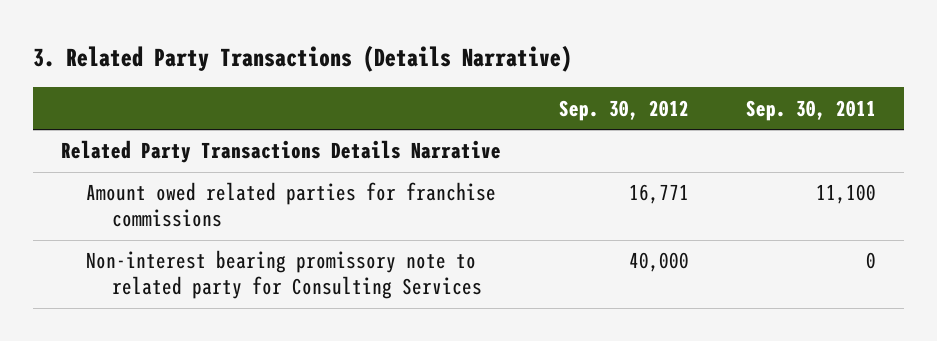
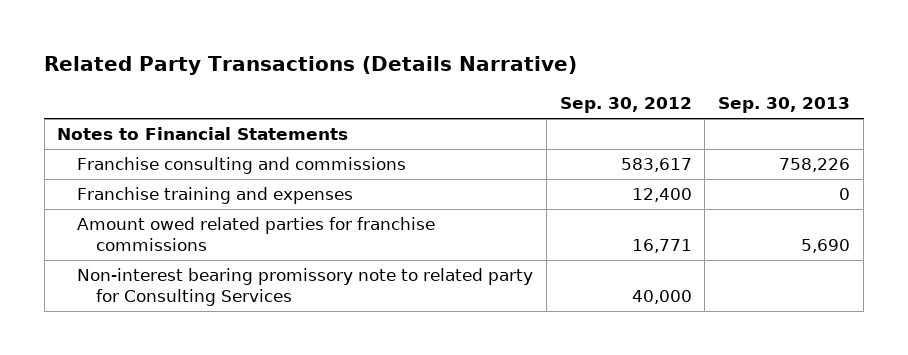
- 3. Related Party Transactions (Details Narrative)
+ Related Party Transactions (Details Narrative)
- | Sep. 30, 2012 | Sep. 30, 2011
+ | Sep. 30, 2012 | Sep. 30, 2013
- Related Party Transactions Details Narrative
+ Notes to Financial Statements
+ Franchise consulting and commissions | 583,617 | 758,226
+ Franchise training and expenses | 12,400 | 0

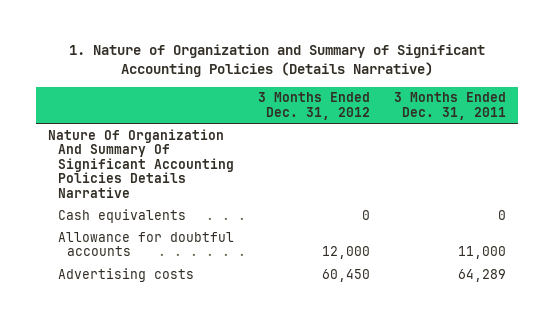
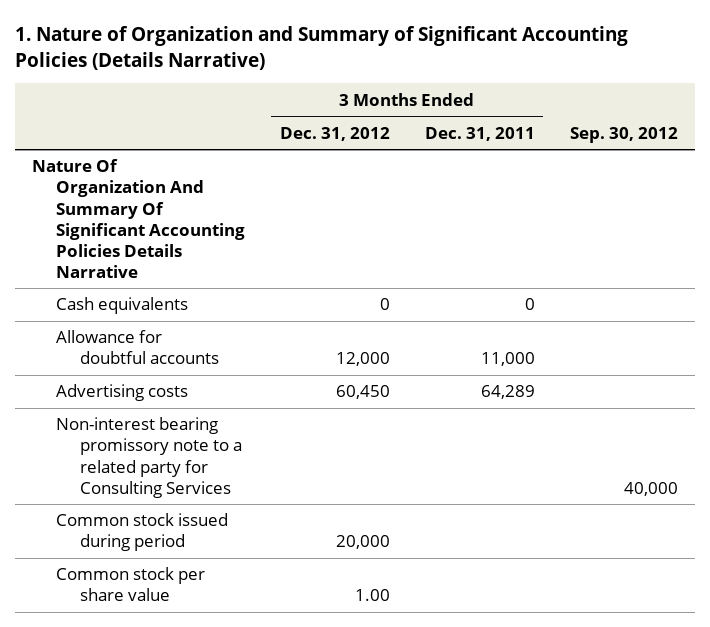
- | 3 Months Ended Dec. 31, 2012 | 3 Months Ended Dec. 31, 2011
+ | 3 Months Ended Dec. 31, 2012 | 3 Months Ended Dec. 31, 2011 | Sep. 30, 2012
+ Non-interest bearing promissory note to a related party for Consulting Services | | | 40,000
+ Common stock issued during period | 20,000 | |
+ Common stock per share value | 1.00 | |

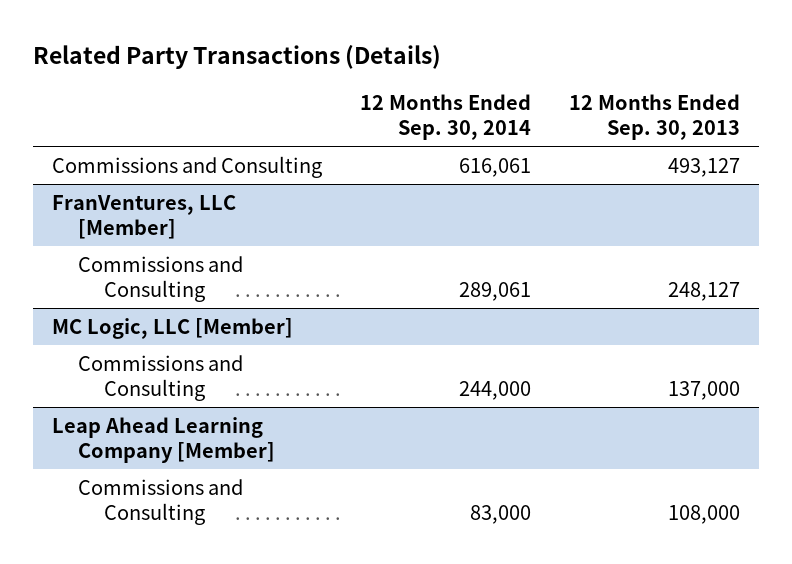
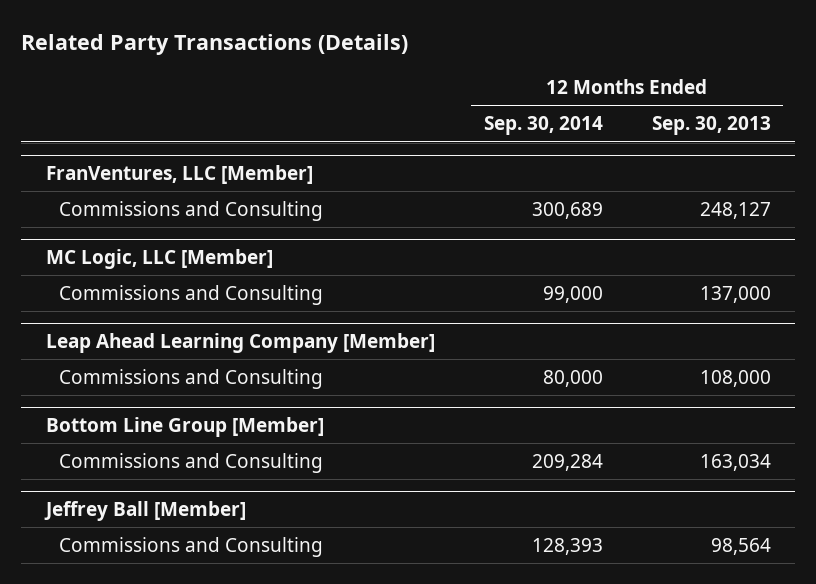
- Commissions and Consulting | 616,061 | 493,127
@ FranVentures, LLC [Member]
- Commissions and Consulting | 289,061 | 248,127
+ Commissions and Consulting | 300,689 | 248,127
@ MC Logic, LLC [Member]
- Commissions and Consulting | 244,000 | 137,000
+ Commissions and Consulting | 99,000 | 137,000
@ Leap Ahead Learning Company [Member]
- Commissions and Consulting | 83,000 | 108,000
+ Commissions and Consulting | 80,000 | 108,000
+ Bottom Line Group [Member]
+ Commissions and Consulting | 209,284 | 163,034
+ Jeffrey Ball [Member]
+ Commissions and Consulting | 128,393 | 98,564

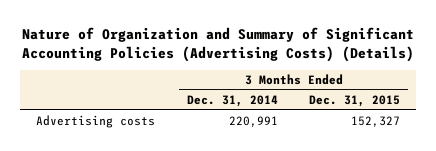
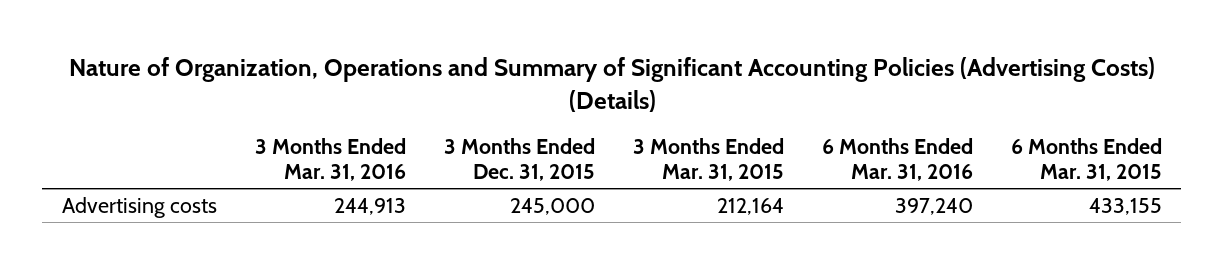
- Nature of Organization and Summary of Significant Accounting Policies (Advertising Costs) (Details)
+ Nature of Organization, Operations and Summary of Significant Accounting Policies (Advertising Costs) (Details)
- | 3 Months Ended Dec. 31, 2014 | 3 Months Ended Dec. 31, 2015
+ | 3 Months Ended Mar. 31, 2016 | 3 Months Ended Dec. 31, 2015 | 3 Months Ended Mar. 31, 2015 | 6 Months Ended Mar. 31, 2016 | 6 Months Ended Mar. 31, 2015
- Advertising costs | 220,991 | 152,327
+ Advertising costs | 244,913 | 245,000 | 212,164 | 397,240 | 433,155

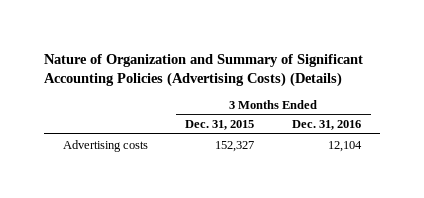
- Nature of Organization, Operations and Summary of Significant Accounting Policies (Advertising Costs) (Details)
+ Nature of Organization and Summary of Significant Accounting Policies (Advertising Costs) (Details)
- | 3 Months Ended Mar. 31, 2016 | 3 Months Ended Dec. 31, 2015 | 3 Months Ended Mar. 31, 2015 | 6 Months Ended Mar. 31, 2016 | 6 Months Ended Mar. 31, 2015
+ | 3 Months Ended Dec. 31, 2015 | 3 Months Ended Dec. 31, 2016
- Advertising costs | 244,913 | 245,000 | 212,164 | 397,240 | 433,155
+ Advertising costs | 152,327 | 12,104

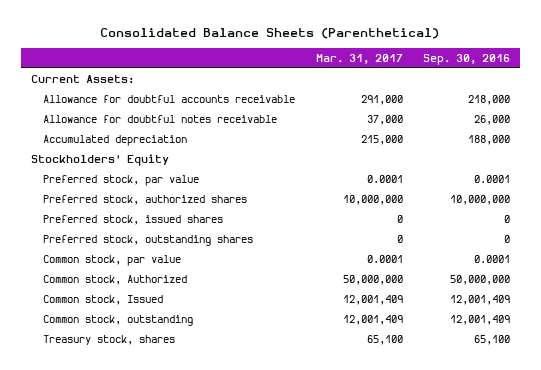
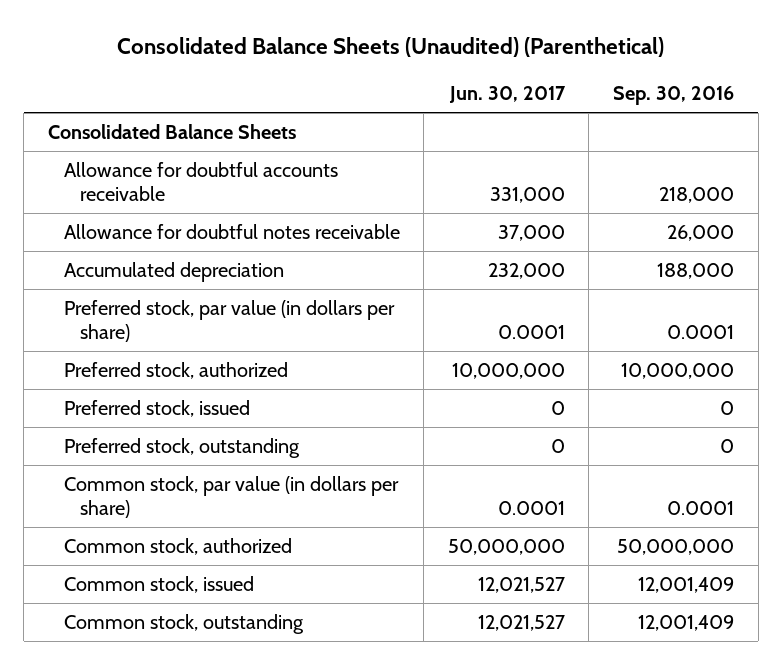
- Consolidated Balance Sheets (Parenthetical)
+ Consolidated Balance Sheets (Unaudited) (Parenthetical)
- | Mar. 31, 2017 | Sep. 30, 2016
+ | Jun. 30, 2017 | Sep. 30, 2016
- Current Assets:
+ Consolidated Balance Sheets
- Stockholders' Equity
- Preferred stock, par value | 0.0001 | 0.0001
- Preferred stock, authorized shares | 10,000,000 | 10,000,000
- Preferred stock, issued shares | 0 | 0
- Preferred stock, outstanding shares | 0 | 0
- Common stock, par value | 0.0001 | 0.0001
- Common stock, Authorized | 50,000,000 | 50,000,000
- Common stock, Issued | 12,001,409 | 12,001,409
+ Preferred stock, par value (in dollars per share) | 0.0001 | 0.0001
+ Preferred stock, authorized | 10,000,000 | 10,000,000
+ Preferred stock, issued | 0 | 0
+ Preferred stock, outstanding | 0 | 0
+ Common stock, par value (in dollars per share) | 0.0001 | 0.0001
+ Common stock, authorized | 50,000,000 | 50,000,000
+ Common stock, issued | 12,021,527 | 12,001,409
- Treasury stock, shares | 65,100 | 65,100

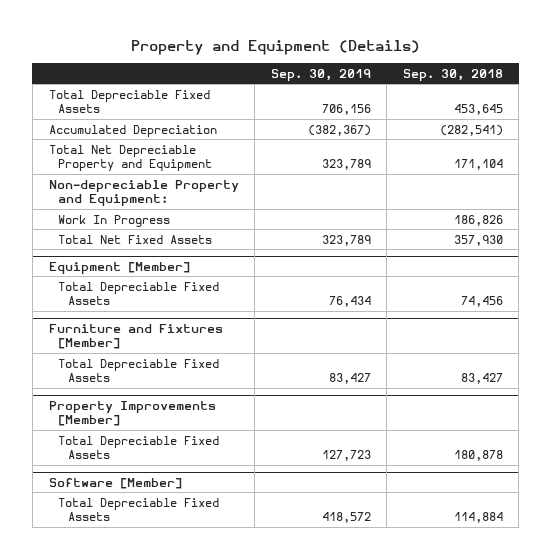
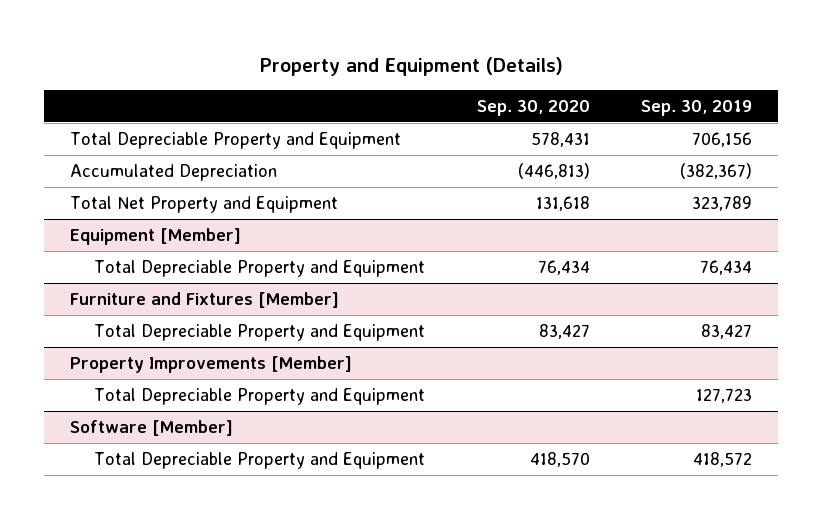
- | Sep. 30, 2019 | Sep. 30, 2018
+ | Sep. 30, 2020 | Sep. 30, 2019
- Total Depreciable Fixed Assets | 706,156 | 453,645
+ Total Depreciable Property and Equipment | 578,431 | 706,156
- Total Net Depreciable Property and Equipment | 323,789 | 171,104
- Non-depreciable Property and Equipment:
- Work In Progress | | 186,826
- Total Net Fixed Assets | 323,789 | 357,930
+ Total Net Property and Equipment | 131,618 | 323,789
@ Equipment [Member]
- Total Depreciable Fixed Assets | 76,434 | 74,456
+ Total Depreciable Property and Equipment | 76,434 | 76,434
@ Furniture and Fixtures [Member]
- Total Depreciable Fixed Assets | 83,427 | 83,427
+ Total Depreciable Property and Equipment | 83,427 | 83,427
@ Property Improvements [Member]
- Total Depreciable Fixed Assets | 127,723 | 180,878
+ Total Depreciable Property and Equipment | | 127,723
@ Software [Member]
- Total Depreciable Fixed Assets | 418,572 | 114,884
+ Total Depreciable Property and Equipment | 418,570 | 418,572

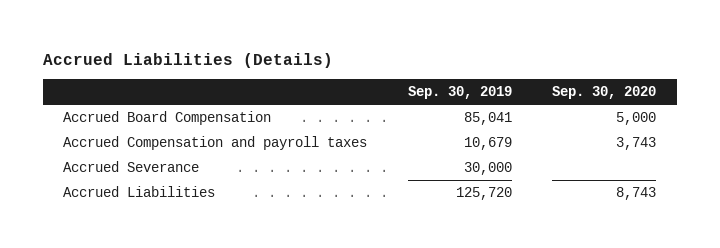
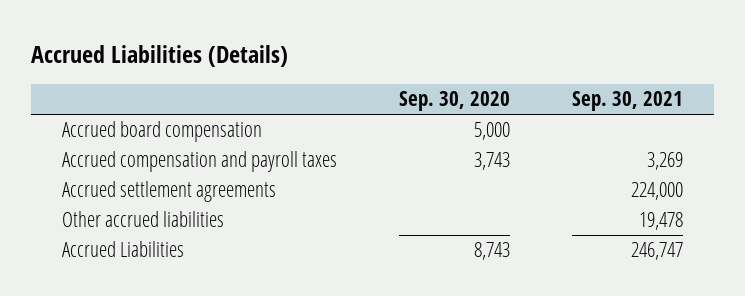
- | Sep. 30, 2019 | Sep. 30, 2020
+ | Sep. 30, 2020 | Sep. 30, 2021
- Accrued Board Compensation | 85,041 | 5,000
- Accrued Compensation and payroll taxes | 10,679 | 3,743
- Accrued Severance | 30,000 |
+ Accrued board compensation | 5,000 |
+ Accrued compensation and payroll taxes | 3,743 | 3,269
+ Accrued settlement agreements | | 224,000
+ Other accrued liabilities | | 19,478

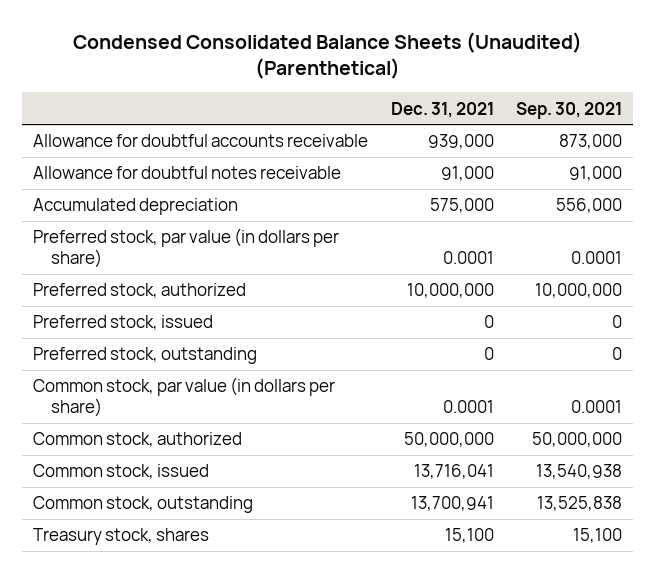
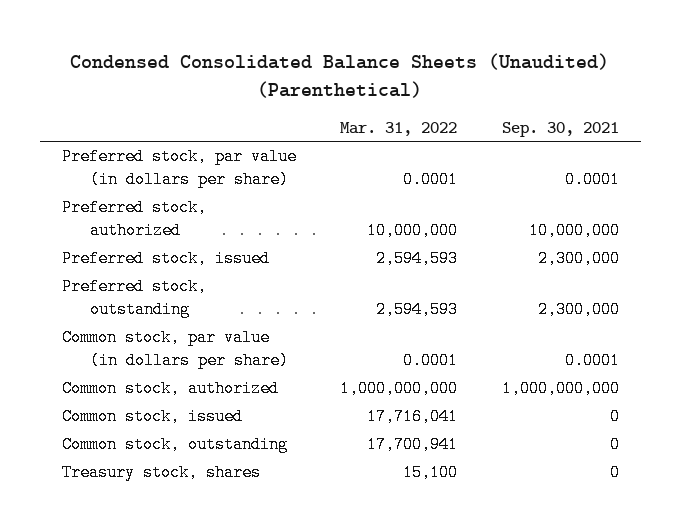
- | Dec. 31, 2021 | Sep. 30, 2021
+ | Mar. 31, 2022 | Sep. 30, 2021
- Allowance for doubtful accounts receivable | 939,000 | 873,000
- Allowance for doubtful notes receivable | 91,000 | 91,000
- Accumulated depreciation | 575,000 | 556,000
- Preferred stock, issued | 0 | 0
- Preferred stock, outstanding | 0 | 0
+ Preferred stock, issued | 2,594,593 | 2,300,000
+ Preferred stock, outstanding | 2,594,593 | 2,300,000
- Common stock, authorized | 50,000,000 | 50,000,000
- Common stock, issued | 13,716,041 | 13,540,938
- Common stock, outstanding | 13,700,941 | 13,525,838
- Treasury stock, shares | 15,100 | 15,100
+ Common stock, authorized | 1,000,000,000 | 1,000,000,000
+ Common stock, issued | 17,716,041 | 0
+ Common stock, outstanding | 17,700,941 | 0
+ Treasury stock, shares | 15,100 | 0

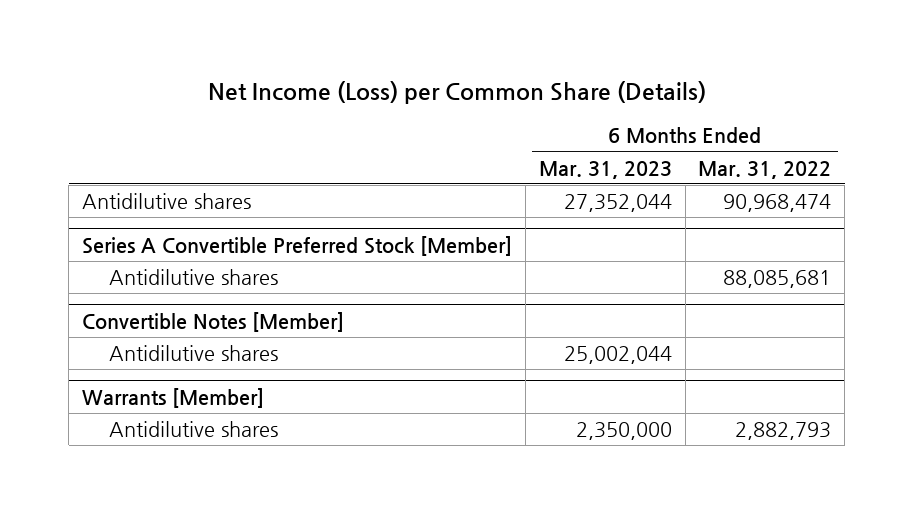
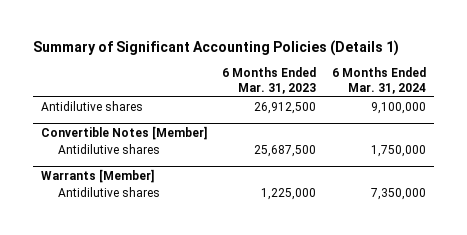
- Net Income (Loss) per Common Share (Details)
+ Summary of Significant Accounting Policies (Details 1)
- | 6 Months Ended Mar. 31, 2023 | 6 Months Ended Mar. 31, 2022
+ | 6 Months Ended Mar. 31, 2023 | 6 Months Ended Mar. 31, 2024
- Antidilutive shares | 27,352,044 | 90,968,474
- Series A Convertible Preferred Stock [Member]
- Antidilutive shares | | 88,085,681
+ Antidilutive shares | 26,912,500 | 9,100,000
@ Convertible Notes [Member]
- Antidilutive shares | 25,002,044 |
+ Antidilutive shares | 25,687,500 | 1,750,000
@ Warrants [Member]
- Antidilutive shares | 2,350,000 | 2,882,793
+ Antidilutive shares | 1,225,000 | 7,350,000

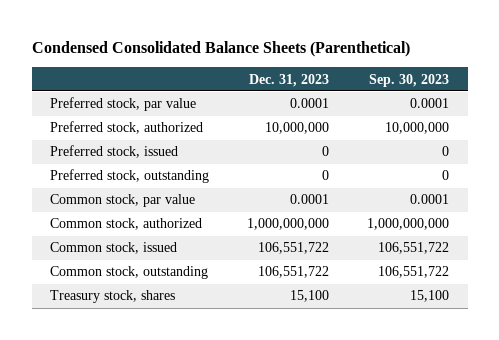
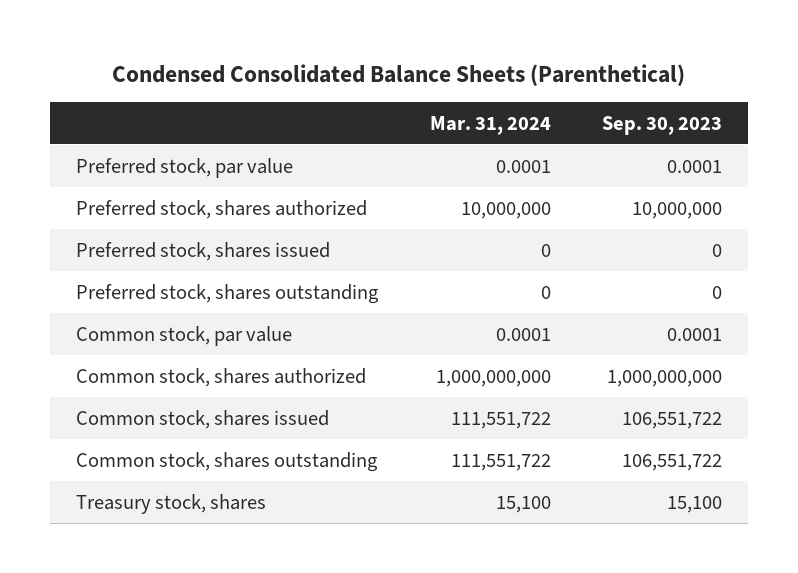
- | Dec. 31, 2023 | Sep. 30, 2023
+ | Mar. 31, 2024 | Sep. 30, 2023
- Preferred stock, authorized | 10,000,000 | 10,000,000
- Preferred stock, issued | 0 | 0
- Preferred stock, outstanding | 0 | 0
+ Preferred stock, shares authorized | 10,000,000 | 10,000,000
+ Preferred stock, shares issued | 0 | 0
+ Preferred stock, shares outstanding | 0 | 0
- Common stock, authorized | 1,000,000,000 | 1,000,000,000
- Common stock, issued | 106,551,722 | 106,551,722
- Common stock, outstanding | 106,551,722 | 106,551,722
+ Common stock, shares authorized | 1,000,000,000 | 1,000,000,000
+ Common stock, shares issued | 111,551,722 | 106,551,722
+ Common stock, shares outstanding | 111,551,722 | 106,551,722

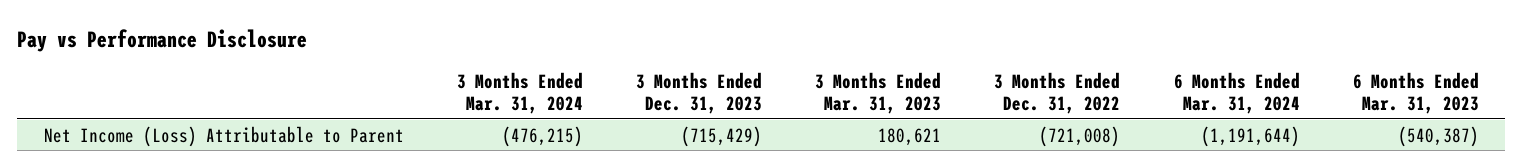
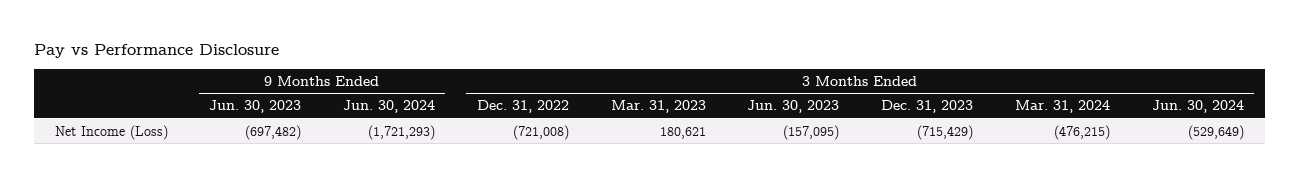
- | 3 Months Ended Mar. 31, 2024 | 3 Months Ended Dec. 31, 2023 | 3 Months Ended Mar. 31, 2023 | 3 Months Ended Dec. 31, 2022 | 6 Months Ended Mar. 31, 2024 | 6 Months Ended Mar. 31, 2023
+ | 9 Months Ended Jun. 30, 2023 | 9 Months Ended Jun. 30, 2024 | 3 Months Ended Dec. 31, 2022 | 3 Months Ended Mar. 31, 2023 | 3 Months Ended Jun. 30, 2023 | 3 Months Ended Dec. 31, 2023 | 3 Months Ended Mar. 31, 2024 | 3 Months Ended Jun. 30, 2024
- Net Income (Loss) Attributable to Parent | (476,215) | (715,429) | 180,621 | (721,008) | (1,191,644) | (540,387)
+ Net Income (Loss) | (697,482) | (1,721,293) | (721,008) | 180,621 | (157,095) | (715,429) | (476,215) | (529,649)

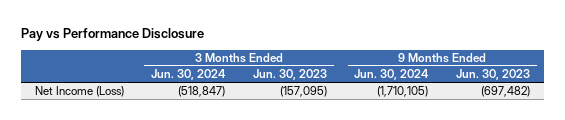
- | 9 Months Ended Jun. 30, 2023 | 9 Months Ended Jun. 30, 2024 | 3 Months Ended Dec. 31, 2022 | 3 Months Ended Mar. 31, 2023 | 3 Months Ended Jun. 30, 2023 | 3 Months Ended Dec. 31, 2023 | 3 Months Ended Mar. 31, 2024 | 3 Months Ended Jun. 30, 2024
+ | 3 Months Ended Jun. 30, 2024 | 3 Months Ended Jun. 30, 2023 | 9 Months Ended Jun. 30, 2024 | 9 Months Ended Jun. 30, 2023
- Net Income (Loss) | (697,482) | (1,721,293) | (721,008) | 180,621 | (157,095) | (715,429) | (476,215) | (529,649)
+ Net Income (Loss) | (518,847) | (157,095) | (1,710,105) | (697,482)

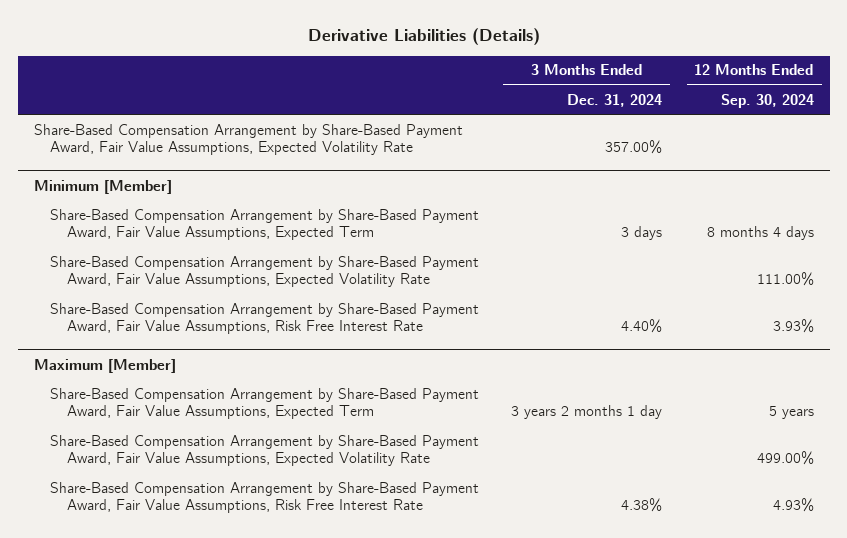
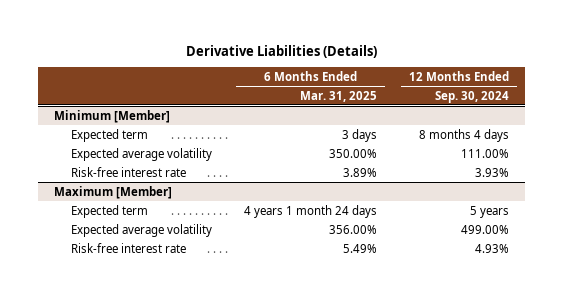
- | 3 Months Ended Dec. 31, 2024 | 12 Months Ended Sep. 30, 2024
+ | 6 Months Ended Mar. 31, 2025 | 12 Months Ended Sep. 30, 2024
- Share-Based Compensation Arrangement by Share-Based Payment Award, Fair Value Assumptions, Expected Volatility Rate | 357.00% |
@ Minimum [Member]
- Share-Based Compensation Arrangement by Share-Based Payment Award, Fair Value Assumptions, Expected Term | 3 days | 8 months 4 days
- Share-Based Compensation Arrangement by Share-Based Payment Award, Fair Value Assumptions, Expected Volatility Rate | | 111.00%
- Share-Based Compensation Arrangement by Share-Based Payment Award, Fair Value Assumptions, Risk Free Interest Rate | 4.40% | 3.93%
+ Expected term | 3 days | 8 months 4 days
+ Expected average volatility | 350.00% | 111.00%
+ Risk-free interest rate | 3.89% | 3.93%
@ Maximum [Member]
- Share-Based Compensation Arrangement by Share-Based Payment Award, Fair Value Assumptions, Expected Term | 3 years 2 months 1 day | 5 years
- Share-Based Compensation Arrangement by Share-Based Payment Award, Fair Value Assumptions, Expected Volatility Rate | | 499.00%
- Share-Based Compensation Arrangement by Share-Based Payment Award, Fair Value Assumptions, Risk Free Interest Rate | 4.38% | 4.93%
+ Expected term | 4 years 1 month 24 days | 5 years
+ Expected average volatility | 356.00% | 499.00%
+ Risk-free interest rate | 5.49% | 4.93%

